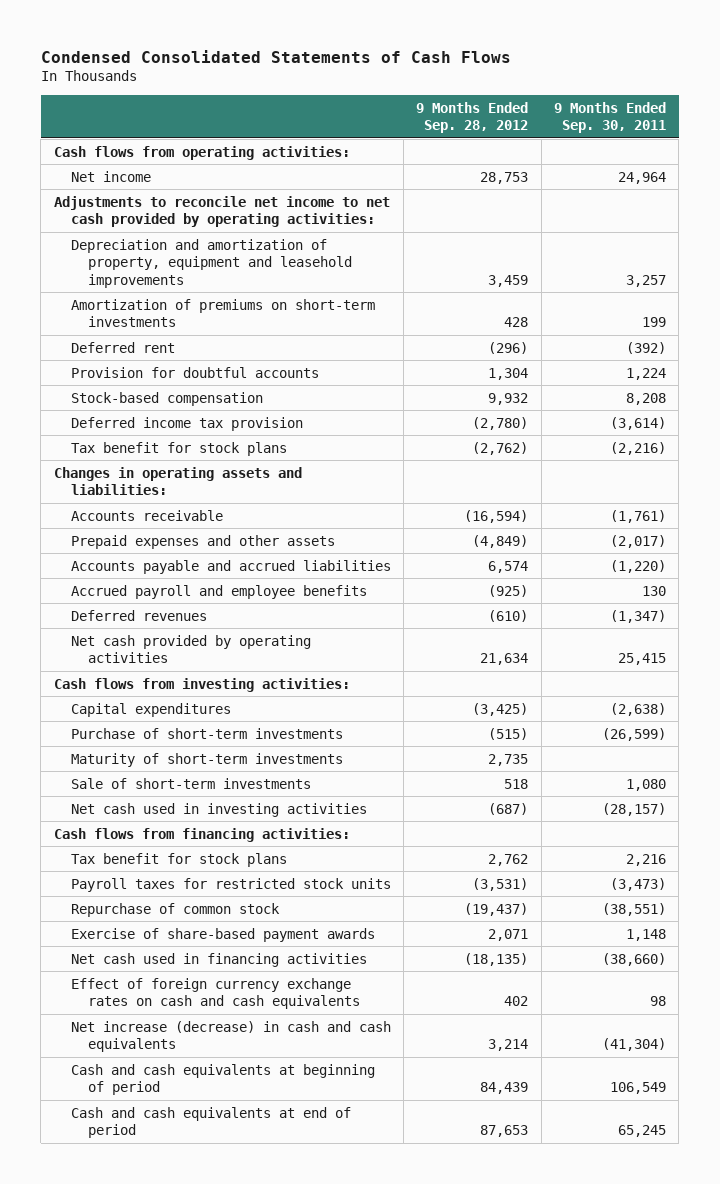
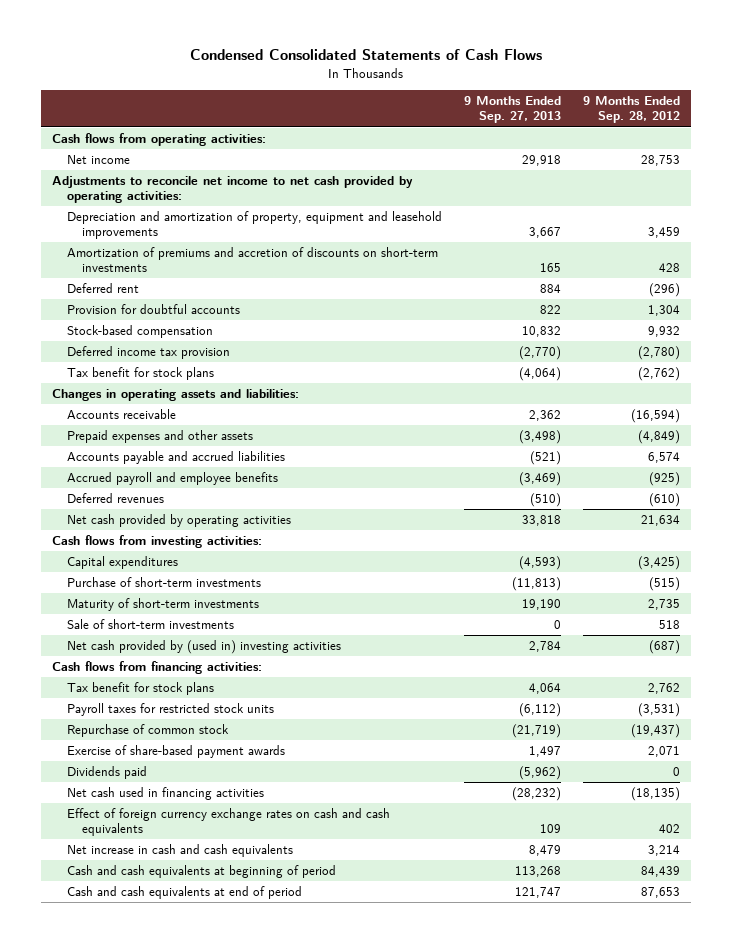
- | 9 Months Ended Sep. 28, 2012 | 9 Months Ended Sep. 30, 2011
+ | 9 Months Ended Sep. 27, 2013 | 9 Months Ended Sep. 28, 2012
- Amortization of premiums on short-term investments | 428 | 199
+ Amortization of premiums and accretion of discounts on short-term investments | 165 | 428
- Net cash used in investing activities | (687) | (28,157)
+ Net cash provided by (used in) investing activities | 2,784 | (687)
+ Dividends paid | (5,962) | 0
- Net increase (decrease) in cash and cash equivalents | 3,214 | (41,304)
+ Net increase in cash and cash equivalents | 8,479 | 3,214

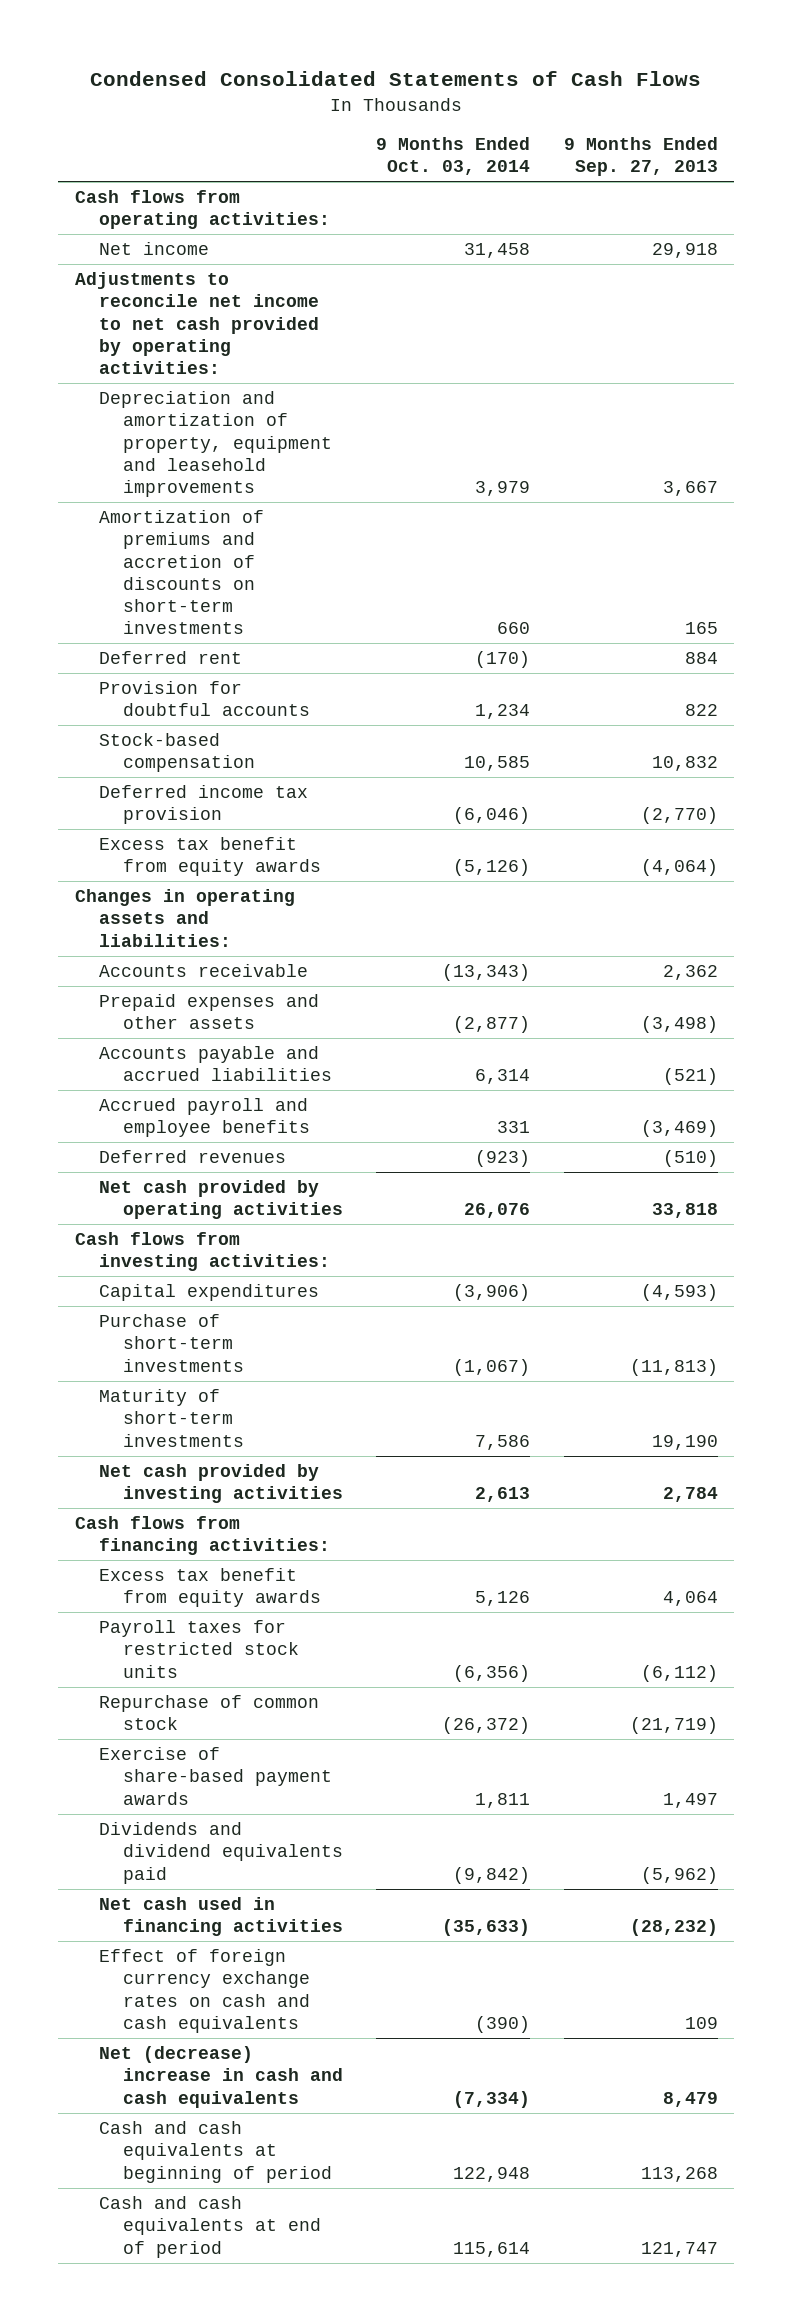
- | 9 Months Ended Sep. 27, 2013 | 9 Months Ended Sep. 28, 2012
+ | 9 Months Ended Oct. 03, 2014 | 9 Months Ended Sep. 27, 2013
- Tax benefit for stock plans | (4,064) | (2,762)
+ Excess tax benefit from equity awards | (5,126) | (4,064)
- Sale of short-term investments | 0 | 518
- Net cash provided by (used in) investing activities | 2,784 | (687)
+ Net cash provided by investing activities | 2,613 | 2,784
- Tax benefit for stock plans | 4,064 | 2,762
+ Excess tax benefit from equity awards | 5,126 | 4,064
- Dividends paid | (5,962) | 0
+ Dividends and dividend equivalents paid | (9,842) | (5,962)
- Net increase in cash and cash equivalents | 8,479 | 3,214
+ Net (decrease) increase in cash and cash equivalents | (7,334) | 8,479

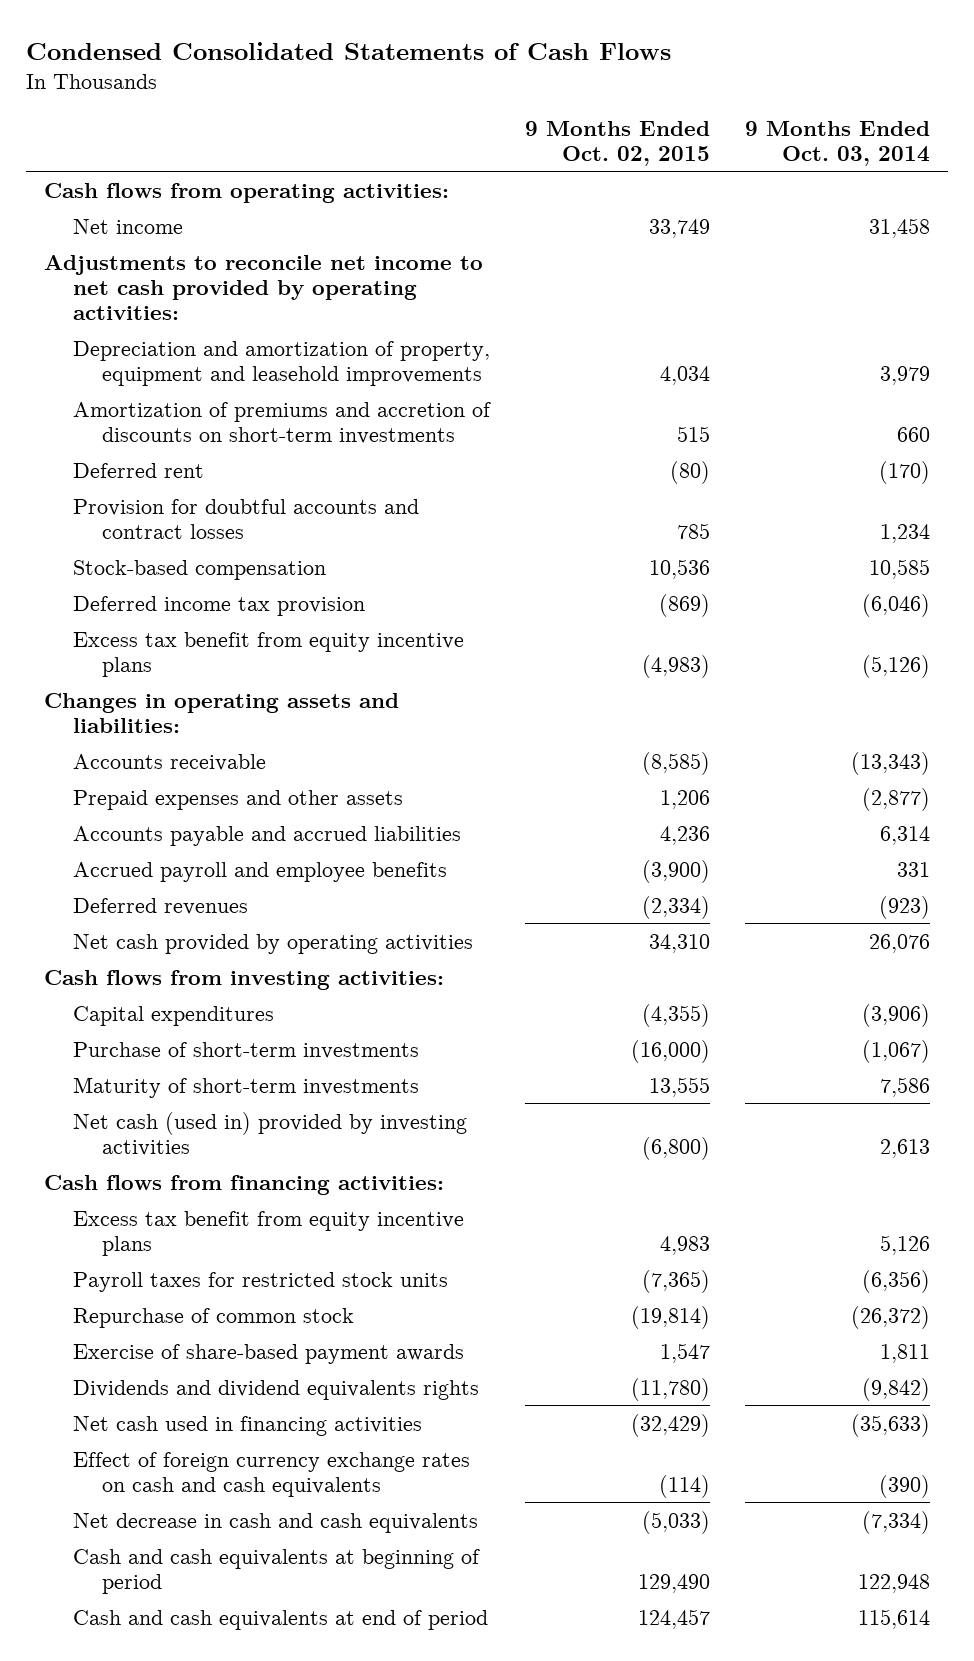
- | 9 Months Ended Oct. 03, 2014 | 9 Months Ended Sep. 27, 2013
+ | 9 Months Ended Oct. 02, 2015 | 9 Months Ended Oct. 03, 2014
- Provision for doubtful accounts | 1,234 | 822
+ Provision for doubtful accounts and contract losses | 785 | 1,234
- Excess tax benefit from equity awards | (5,126) | (4,064)
+ Excess tax benefit from equity incentive plans | (4,983) | (5,126)
- Net cash provided by investing activities | 2,613 | 2,784
+ Net cash (used in) provided by investing activities | (6,800) | 2,613
- Excess tax benefit from equity awards | 5,126 | 4,064
+ Excess tax benefit from equity incentive plans | 4,983 | 5,126
- Dividends and dividend equivalents paid | (9,842) | (5,962)
+ Dividends and dividend equivalents rights | (11,780) | (9,842)
- Net (decrease) increase in cash and cash equivalents | (7,334) | 8,479
+ Net decrease in cash and cash equivalents | (5,033) | (7,334)

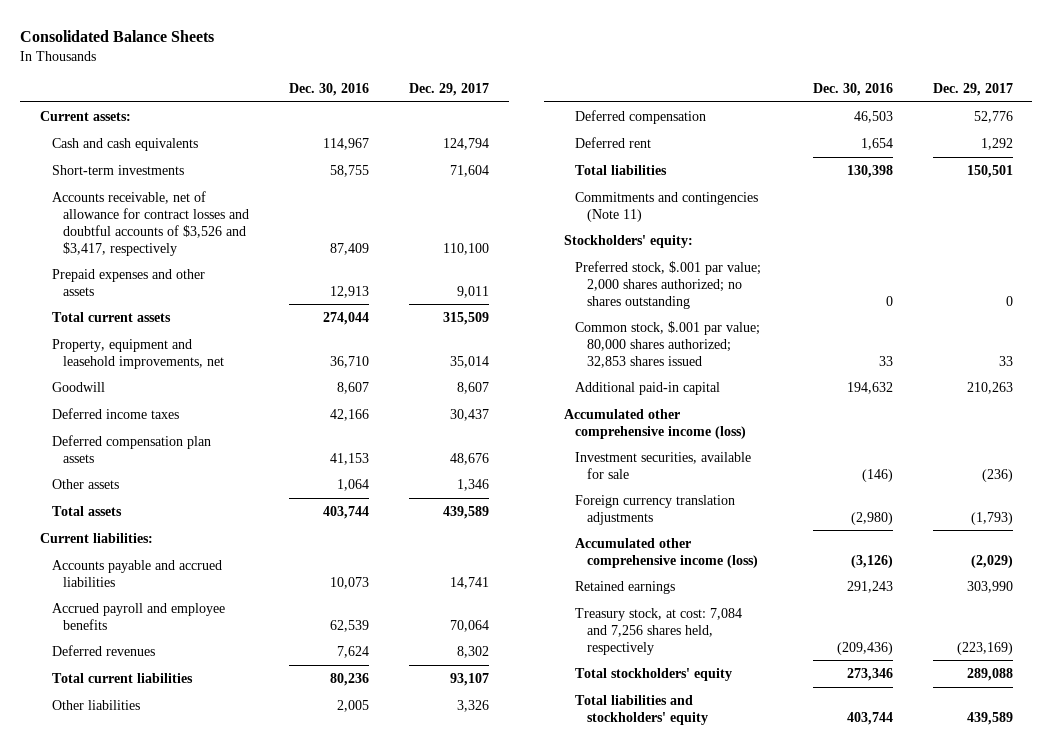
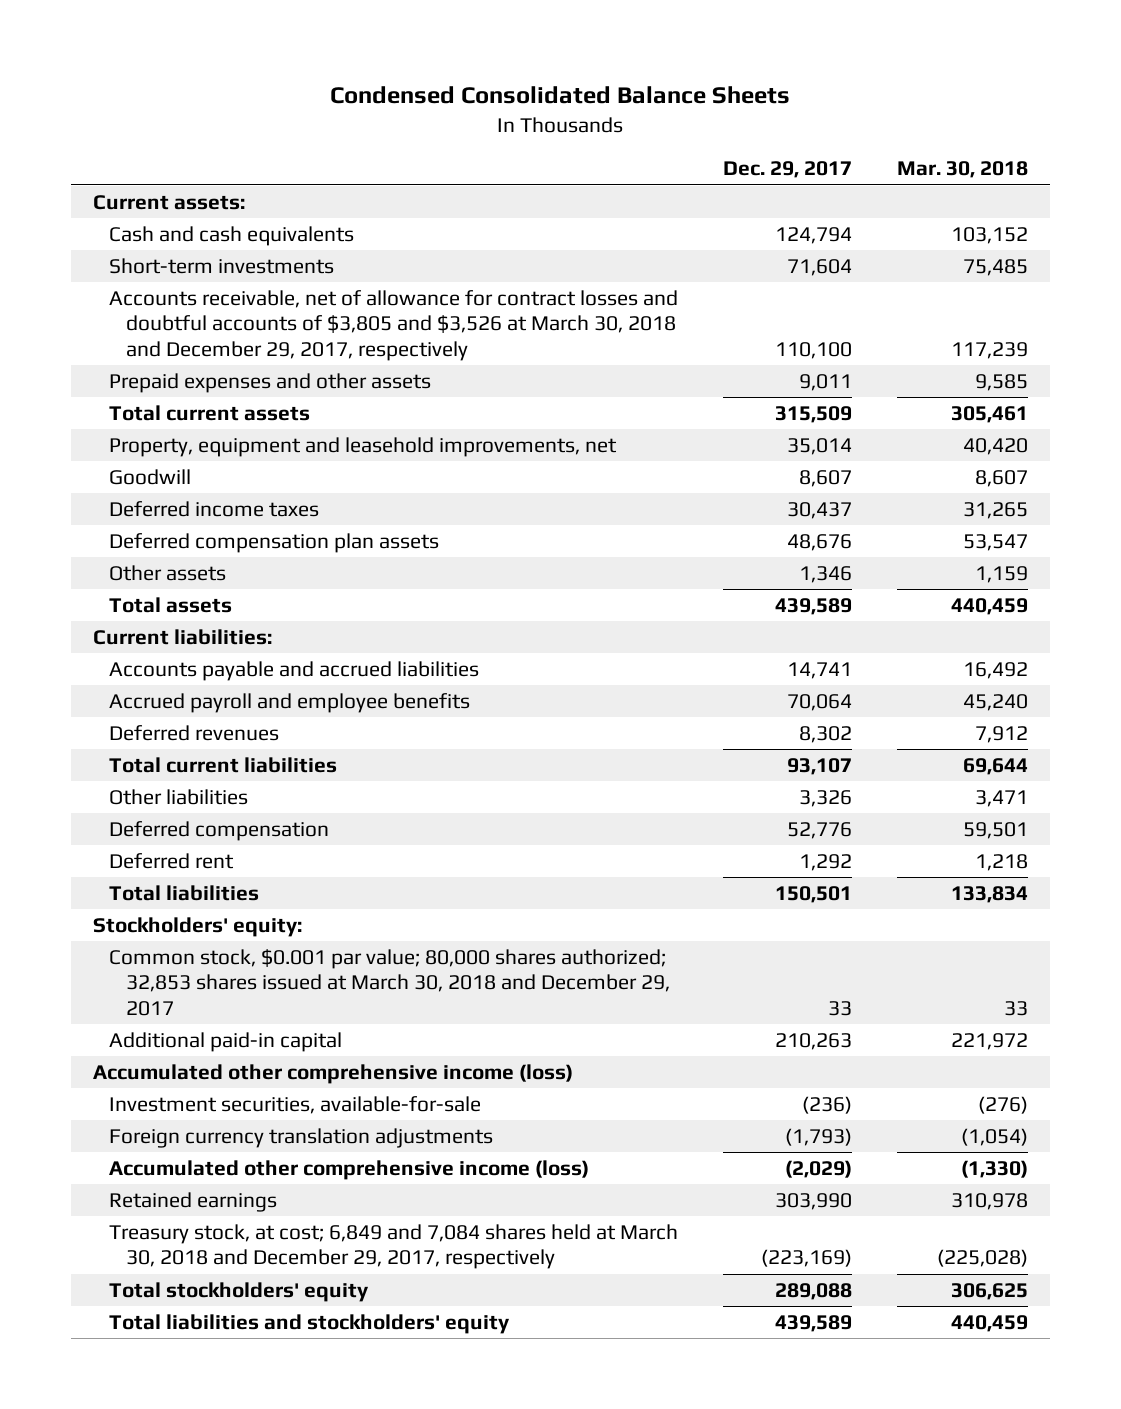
- Consolidated Balance Sheets
+ Condensed Consolidated Balance Sheets
- | Dec. 30, 2016 | Dec. 29, 2017
+ | Dec. 29, 2017 | Mar. 30, 2018
- Accounts receivable, net of allowance for contract losses and doubtful accounts of $3,526 and $3,417, respectively | 87,409 | 110,100
+ Accounts receivable, net of allowance for contract losses and doubtful accounts of $3,805 and $3,526 at March 30, 2018 and December 29, 2017, respectively | 110,100 | 117,239
- Commitments and contingencies (Note 11)
- Preferred stock, $.001 par value; 2,000 shares authorized; no shares outstanding | 0 | 0
- Common stock, $.001 par value; 80,000 shares authorized; 32,853 shares issued | 33 | 33
+ Common stock, $0.001 par value; 80,000 shares authorized; 32,853 shares issued at March 30, 2018 and December 29, 2017 | 33 | 33
- Investment securities, available for sale | (146) | (236)
+ Investment securities, available-for-sale | (236) | (276)
- Treasury stock, at cost: 7,084 and 7,256 shares held, respectively | (209,436) | (223,169)
+ Treasury stock, at cost; 6,849 and 7,084 shares held at March 30, 2018 and December 29, 2017, respectively | (223,169) | (225,028)

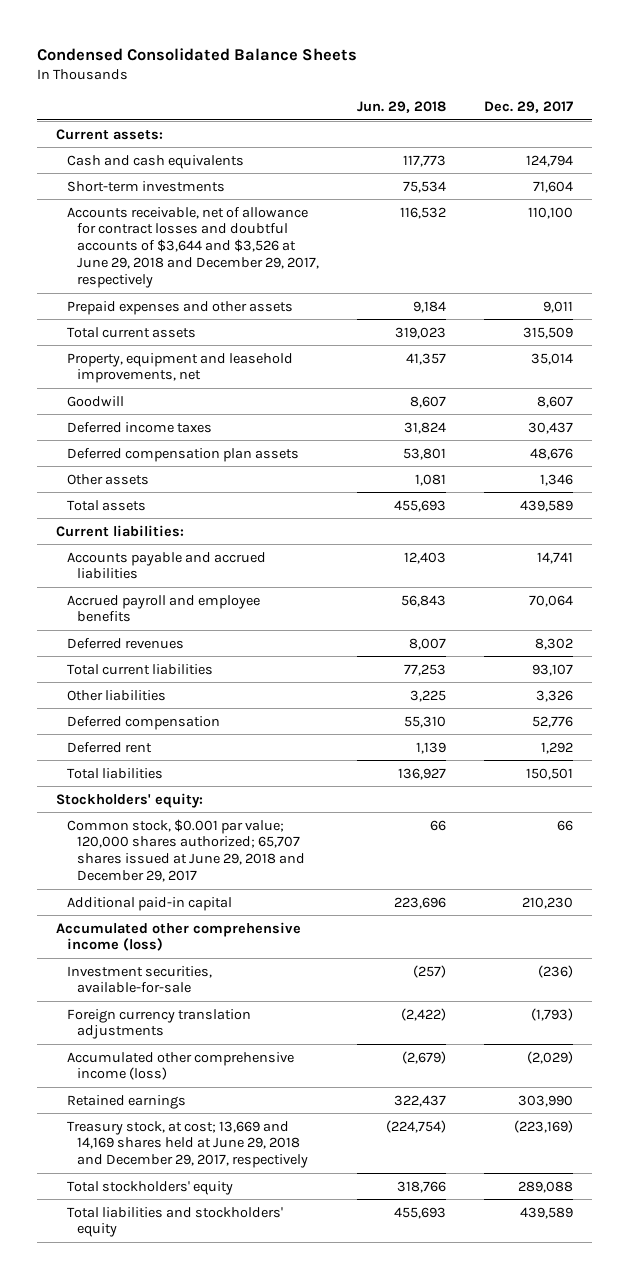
- | Dec. 29, 2017 | Mar. 30, 2018
+ | Jun. 29, 2018 | Dec. 29, 2017
- Accounts receivable, net of allowance for contract losses and doubtful accounts of $3,805 and $3,526 at March 30, 2018 and December 29, 2017, respectively | 110,100 | 117,239
+ Accounts receivable, net of allowance for contract losses and doubtful accounts of $3,644 and $3,526 at June 29, 2018 and December 29, 2017, respectively | 116,532 | 110,100
- Common stock, $0.001 par value; 80,000 shares authorized; 32,853 shares issued at March 30, 2018 and December 29, 2017 | 33 | 33
- Additional paid-in capital | 210,263 | 221,972
+ Common stock, $0.001 par value; 120,000 shares authorized; 65,707 shares issued at June 29, 2018 and December 29, 2017 | 66 | 66
+ Additional paid-in capital | 223,696 | 210,230
- Treasury stock, at cost; 6,849 and 7,084 shares held at March 30, 2018 and December 29, 2017, respectively | (223,169) | (225,028)
+ Treasury stock, at cost; 13,669 and 14,169 shares held at June 29, 2018 and December 29, 2017, respectively | (224,754) | (223,169)

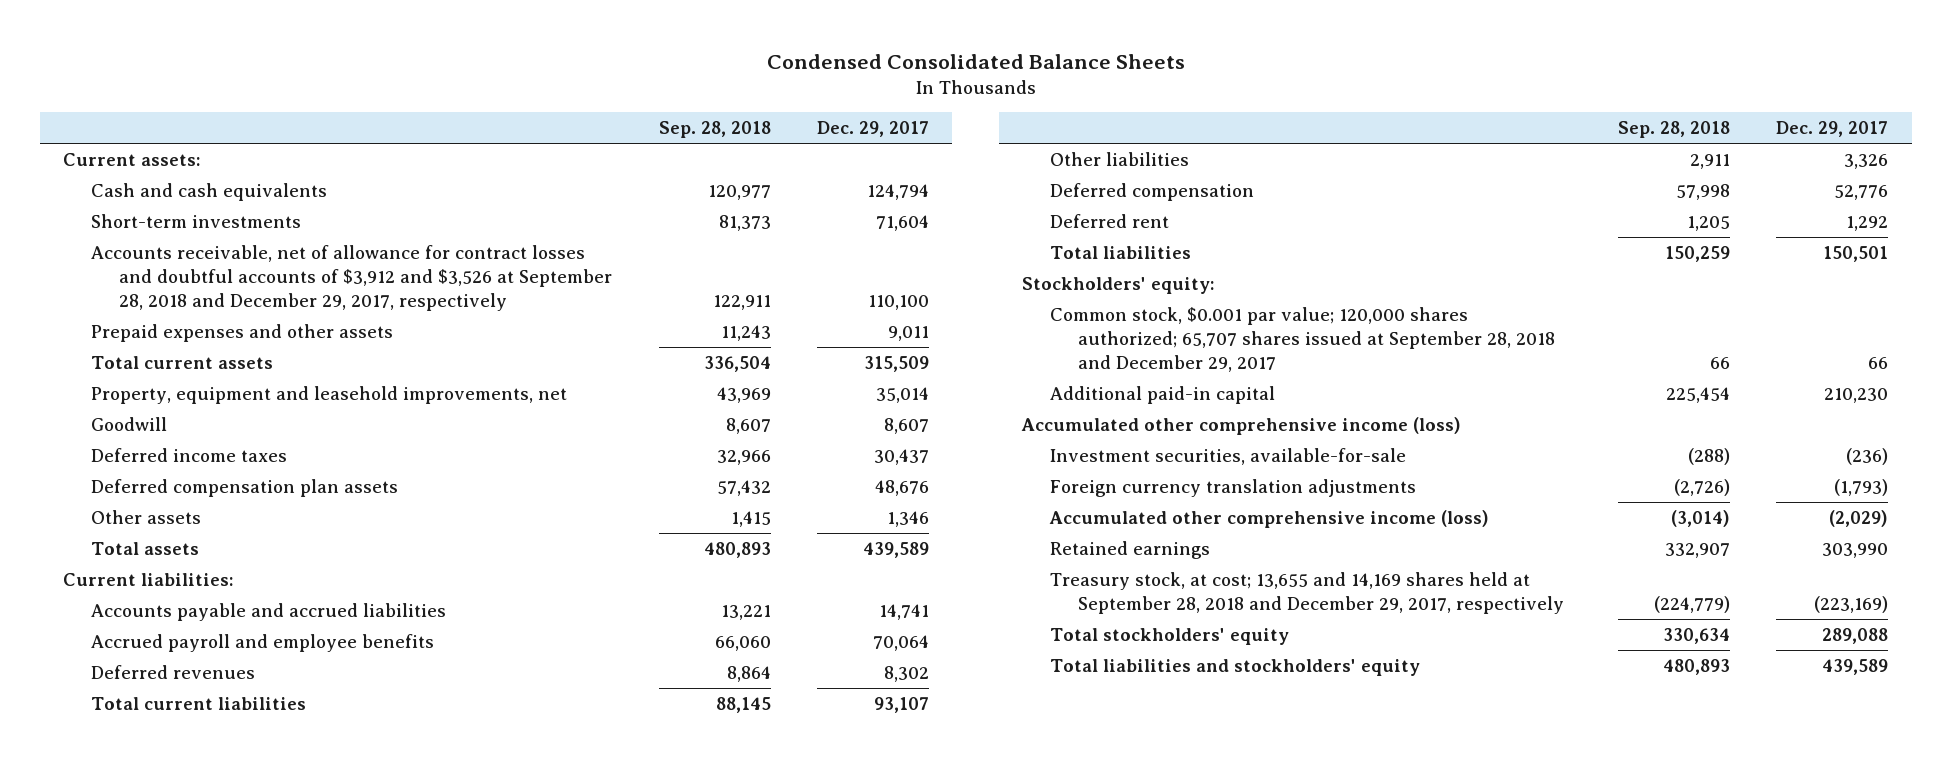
- | Jun. 29, 2018 | Dec. 29, 2017
+ | Sep. 28, 2018 | Dec. 29, 2017
- Accounts receivable, net of allowance for contract losses and doubtful accounts of $3,644 and $3,526 at June 29, 2018 and December 29, 2017, respectively | 116,532 | 110,100
+ Accounts receivable, net of allowance for contract losses and doubtful accounts of $3,912 and $3,526 at September 28, 2018 and December 29, 2017, respectively | 122,911 | 110,100
- Common stock, $0.001 par value; 120,000 shares authorized; 65,707 shares issued at June 29, 2018 and December 29, 2017 | 66 | 66
+ Common stock, $0.001 par value; 120,000 shares authorized; 65,707 shares issued at September 28, 2018 and December 29, 2017 | 66 | 66
- Treasury stock, at cost; 13,669 and 14,169 shares held at June 29, 2018 and December 29, 2017, respectively | (224,754) | (223,169)
+ Treasury stock, at cost; 13,655 and 14,169 shares held at September 28, 2018 and December 29, 2017, respectively | (224,779) | (223,169)

